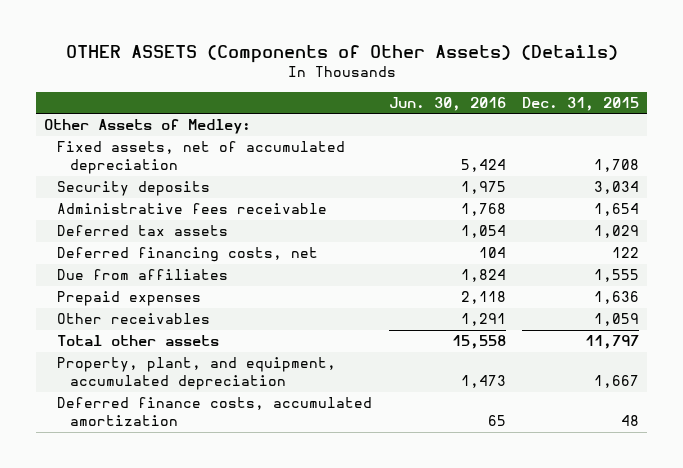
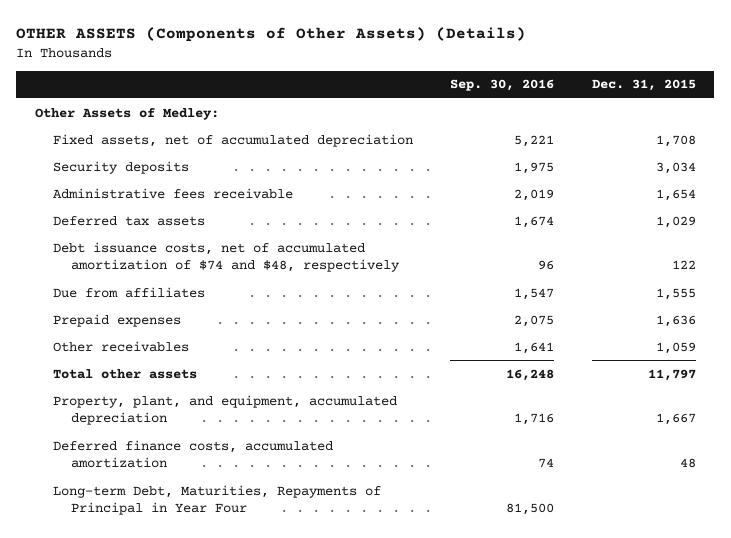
- | Jun. 30, 2016 | Dec. 31, 2015
+ | Sep. 30, 2016 | Dec. 31, 2015
- Deferred financing costs, net | 104 | 122
+ Debt issuance costs, net of accumulated amortization of $74 and $48, respectively | 96 | 122
+ Long-term Debt, Maturities, Repayments of Principal in Year Four | 81,500 |

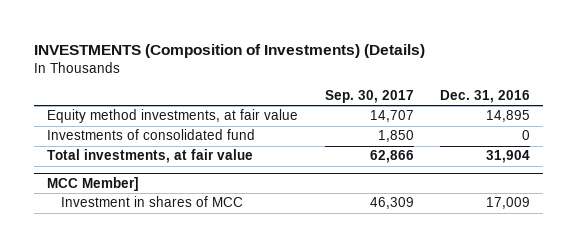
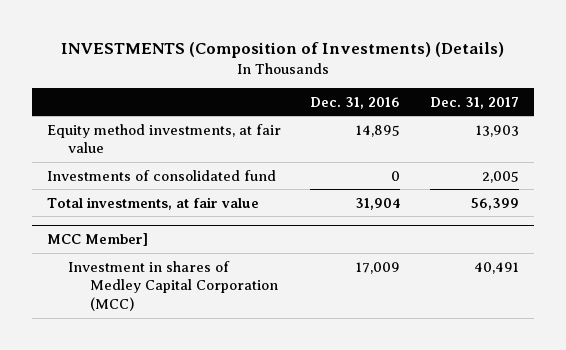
- | Sep. 30, 2017 | Dec. 31, 2016
+ | Dec. 31, 2016 | Dec. 31, 2017
@ MCC Member]
- Investment in shares of MCC | 46,309 | 17,009
+ Investment in shares of Medley Capital Corporation (MCC) | 17,009 | 40,491

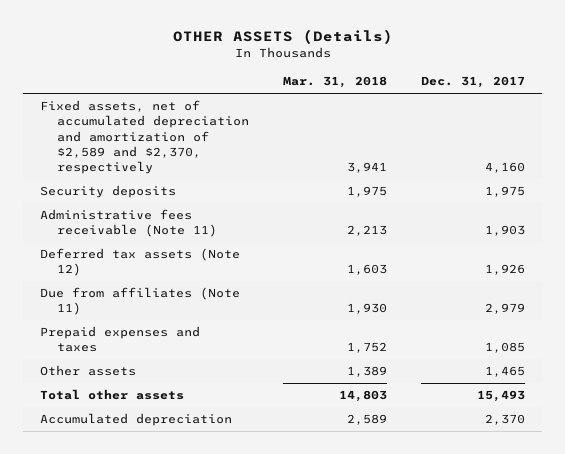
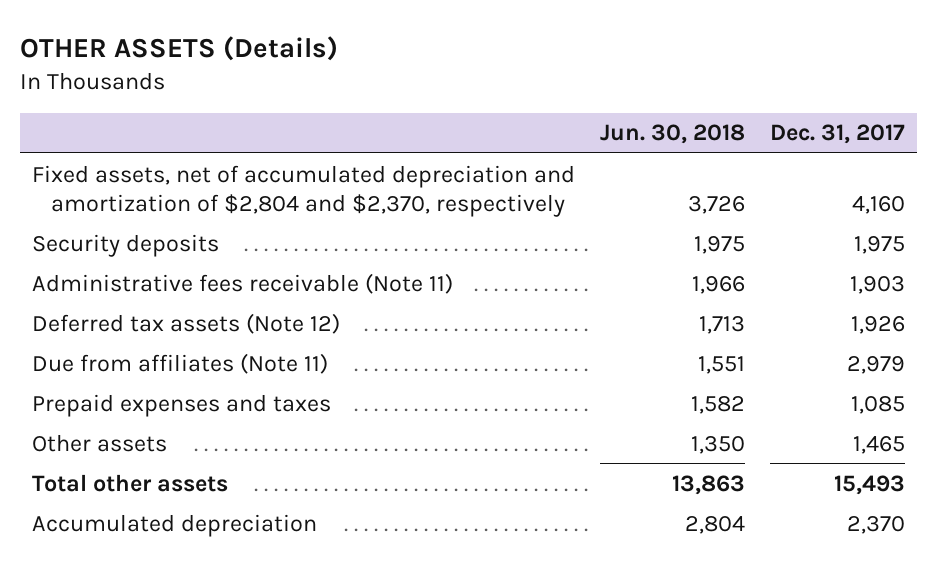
- | Mar. 31, 2018 | Dec. 31, 2017
+ | Jun. 30, 2018 | Dec. 31, 2017
- Fixed assets, net of accumulated depreciation and amortization of $2,589 and $2,370, respectively | 3,941 | 4,160
+ Fixed assets, net of accumulated depreciation and amortization of $2,804 and $2,370, respectively | 3,726 | 4,160

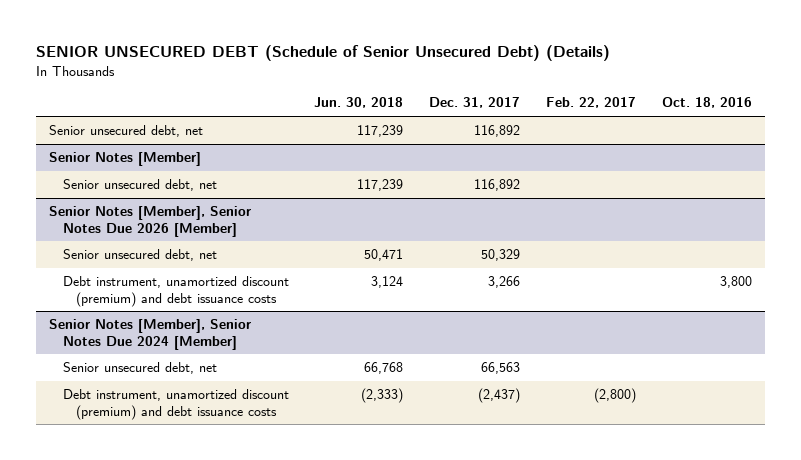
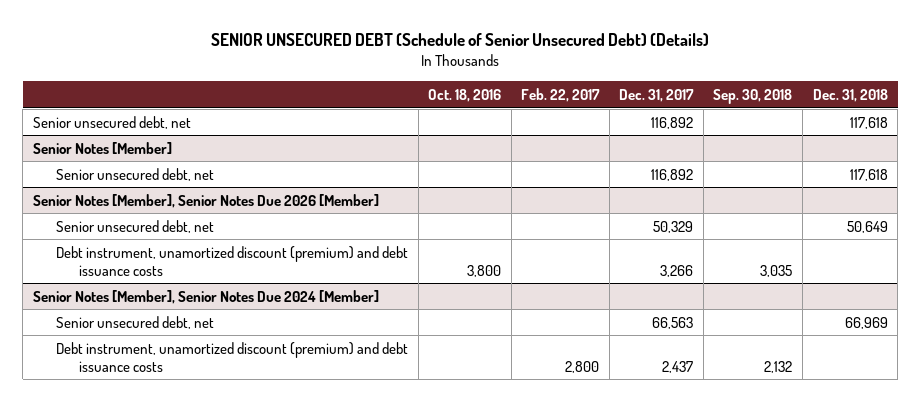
- | Jun. 30, 2018 | Dec. 31, 2017 | Feb. 22, 2017 | Oct. 18, 2016
+ | Oct. 18, 2016 | Feb. 22, 2017 | Dec. 31, 2017 | Sep. 30, 2018 | Dec. 31, 2018
@ Senior Notes [Member], Senior Notes Due 2024 [Member]
- Debt instrument, unamortized discount (premium) and debt issuance costs | (2,333) | (2,437) | (2,800) |
+ Debt instrument, unamortized discount (premium) and debt issuance costs | | 2,800 | 2,437 | 2,132 |

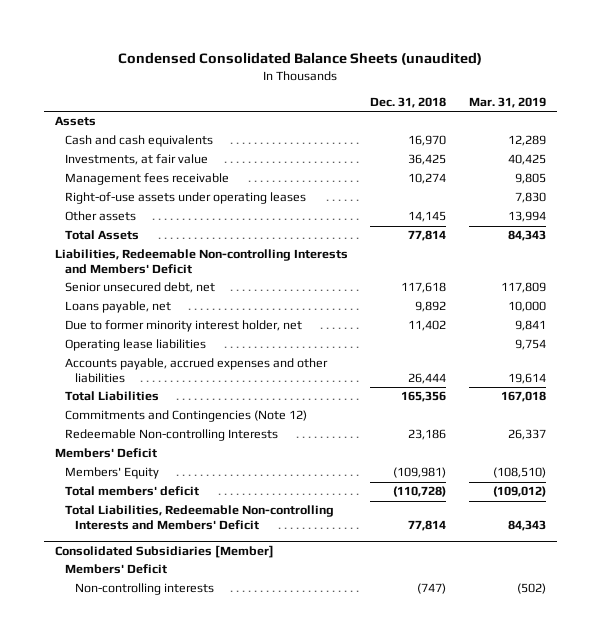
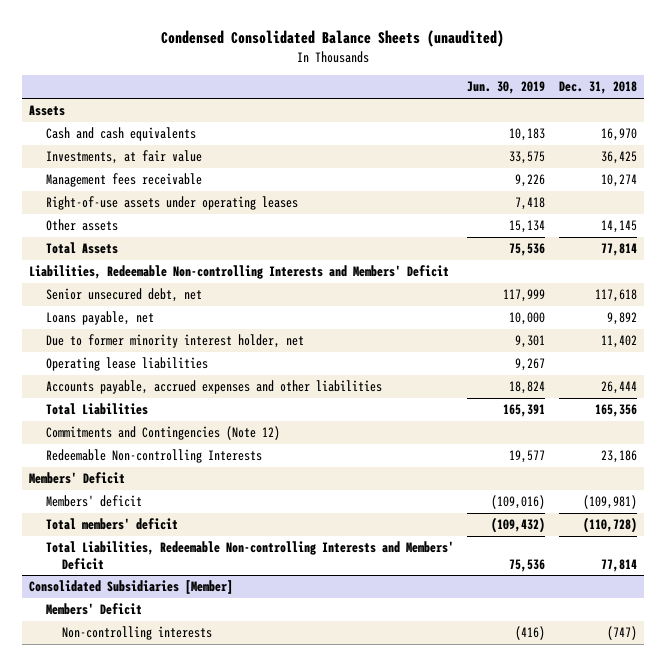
- | Dec. 31, 2018 | Mar. 31, 2019
+ | Jun. 30, 2019 | Dec. 31, 2018
- Members' Equity | (109,981) | (108,510)
+ Members' deficit | (109,016) | (109,981)

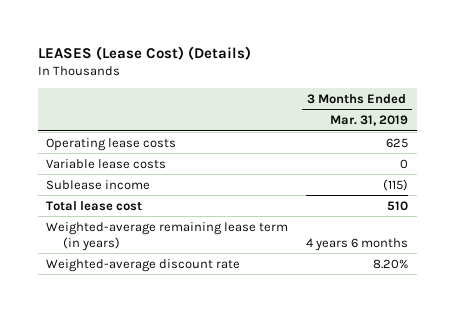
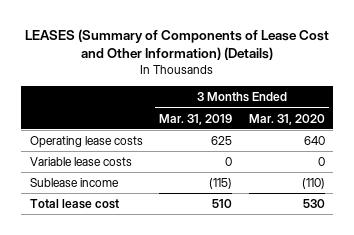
- LEASES (Lease Cost) (Details)
+ LEASES (Summary of Components of Lease Cost and Other Information) (Details)
- | 3 Months Ended Mar. 31, 2019
+ | 3 Months Ended Mar. 31, 2019 | 3 Months Ended Mar. 31, 2020
- Weighted-average remaining lease term (in years) | 4 years 6 months
- Weighted-average discount rate | 8.20%

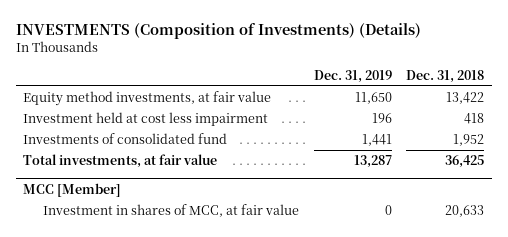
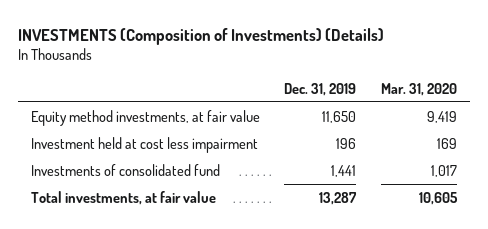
- | Dec. 31, 2019 | Dec. 31, 2018
+ | Dec. 31, 2019 | Mar. 31, 2020
- MCC [Member]
- Investment in shares of MCC, at fair value | 0 | 20,633

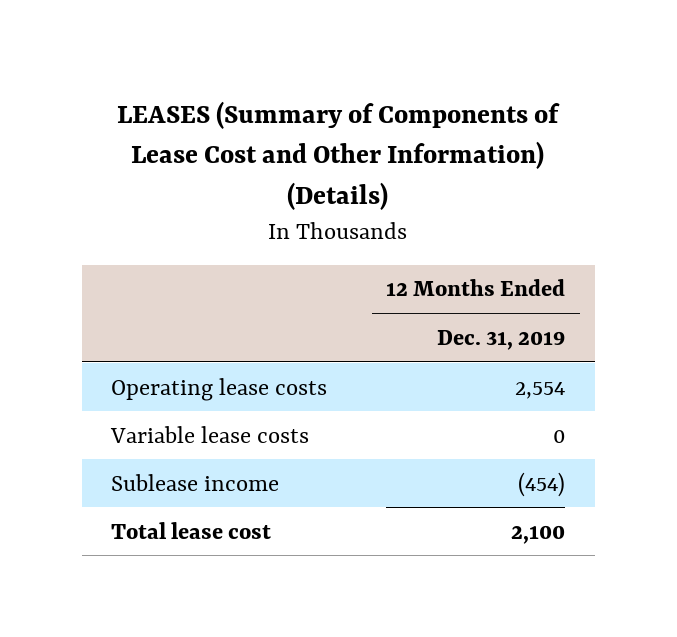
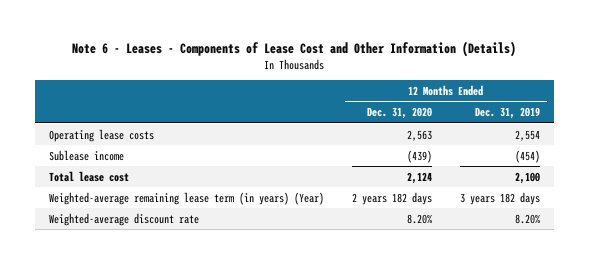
- LEASES (Summary of Components of Lease Cost and Other Information) (Details)
+ Note 6 - Leases - Components of Lease Cost and Other Information (Details)
- | 12 Months Ended Dec. 31, 2019
+ | 12 Months Ended Dec. 31, 2020 | 12 Months Ended Dec. 31, 2019
- Variable lease costs | 0
+ Weighted-average remaining lease term (in years) (Year) | 2 years 182 days | 3 years 182 days
+ Weighted-average discount rate | 8.20% | 8.20%

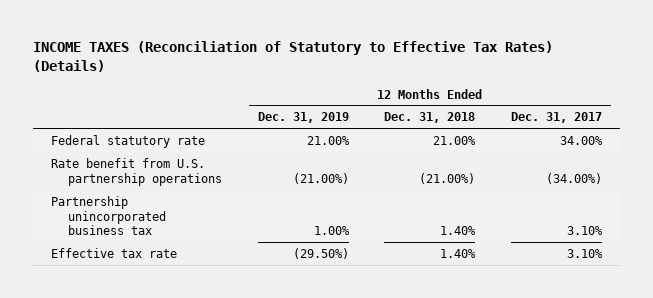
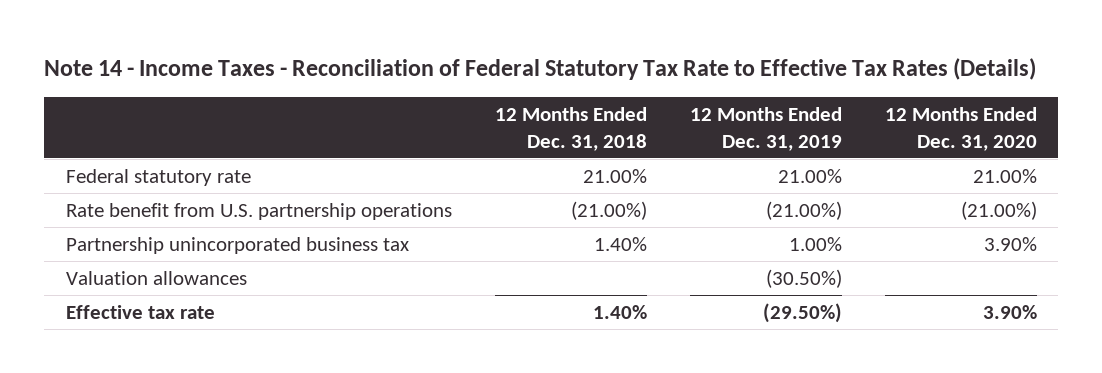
- INCOME TAXES (Reconciliation of Statutory to Effective Tax Rates) (Details)
+ Note 14 - Income Taxes - Reconciliation of Federal Statutory Tax Rate to Effective Tax Rates (Details)
- | 12 Months Ended Dec. 31, 2019 | 12 Months Ended Dec. 31, 2018 | 12 Months Ended Dec. 31, 2017
+ | 12 Months Ended Dec. 31, 2018 | 12 Months Ended Dec. 31, 2019 | 12 Months Ended Dec. 31, 2020
+ Valuation allowances | | (30.50%) |

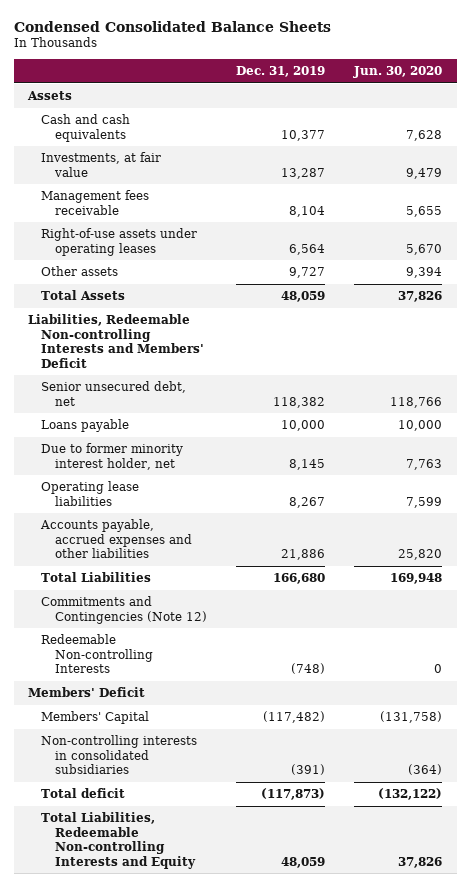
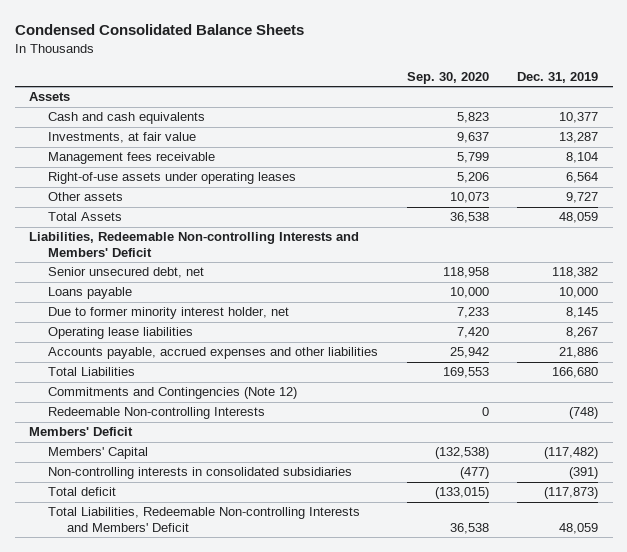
- | Dec. 31, 2019 | Jun. 30, 2020
+ | Sep. 30, 2020 | Dec. 31, 2019
- Total Liabilities, Redeemable Non-controlling Interests and Equity | 48,059 | 37,826
+ Total Liabilities, Redeemable Non-controlling Interests and Members' Deficit | 36,538 | 48,059

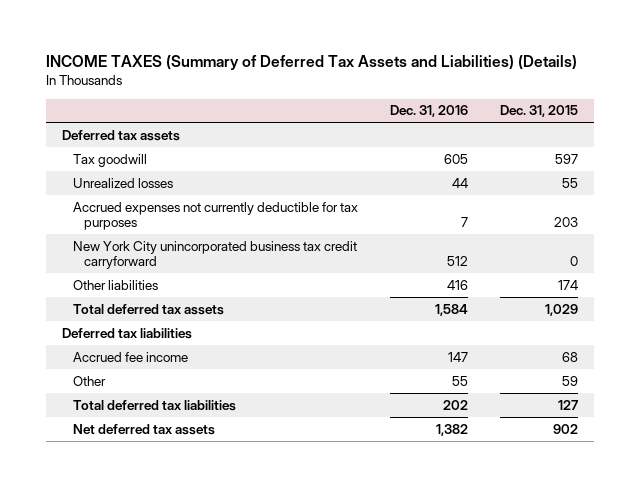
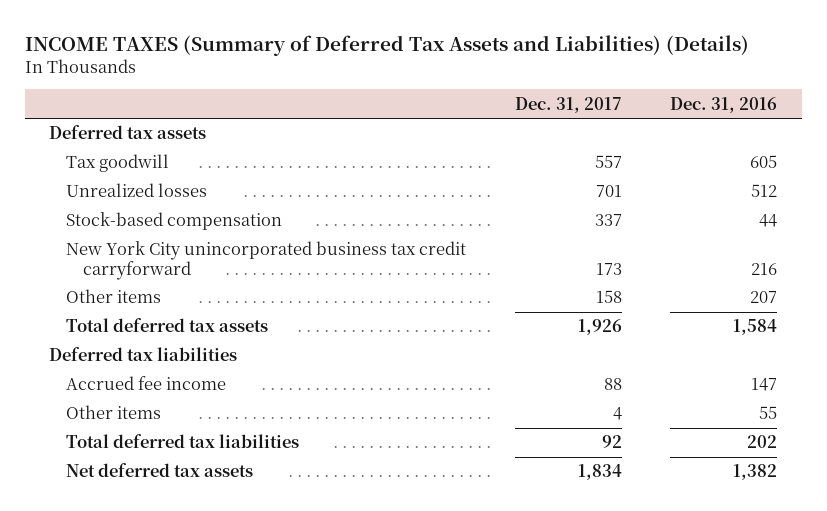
- | Dec. 31, 2016 | Dec. 31, 2015
+ | Dec. 31, 2017 | Dec. 31, 2016
- Unrealized losses | 44 | 55
- Accrued expenses not currently deductible for tax purposes | 7 | 203
- New York City unincorporated business tax credit carryforward | 512 | 0
- Other liabilities | 416 | 174
+ Unrealized losses | 701 | 512
+ Stock-based compensation | 337 | 44
+ New York City unincorporated business tax credit carryforward | 173 | 216
+ Other items | 158 | 207
- Other | 55 | 59
+ Other items | 4 | 55

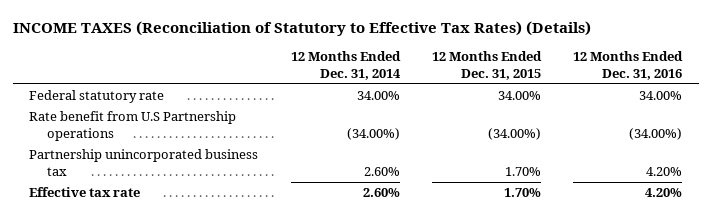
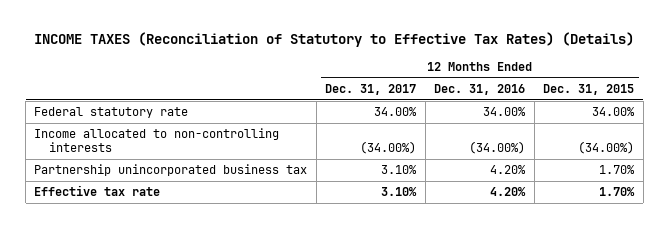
- | 12 Months Ended Dec. 31, 2014 | 12 Months Ended Dec. 31, 2015 | 12 Months Ended Dec. 31, 2016
+ | 12 Months Ended Dec. 31, 2017 | 12 Months Ended Dec. 31, 2016 | 12 Months Ended Dec. 31, 2015
- Rate benefit from U.S Partnership operations | (34.00%) | (34.00%) | (34.00%)
+ Income allocated to non-controlling interests | (34.00%) | (34.00%) | (34.00%)

